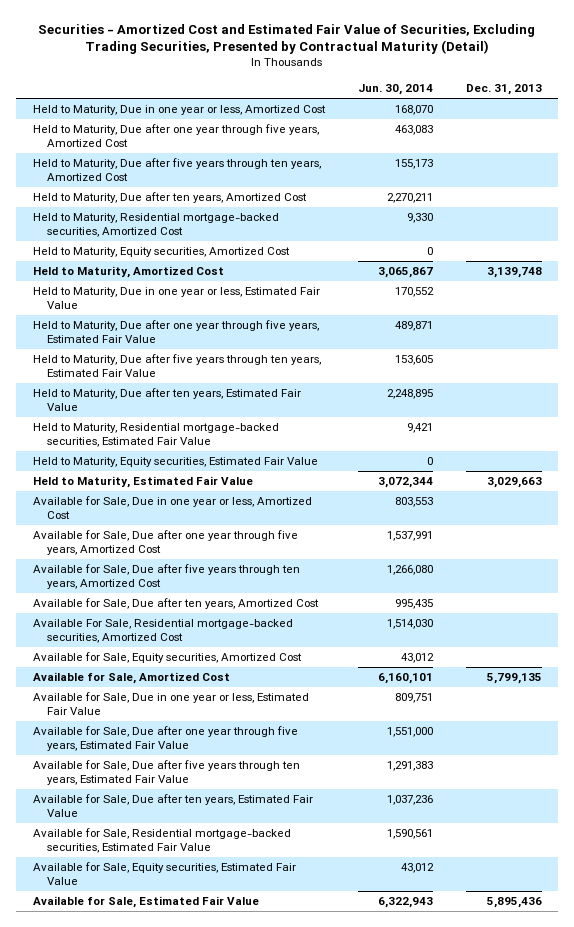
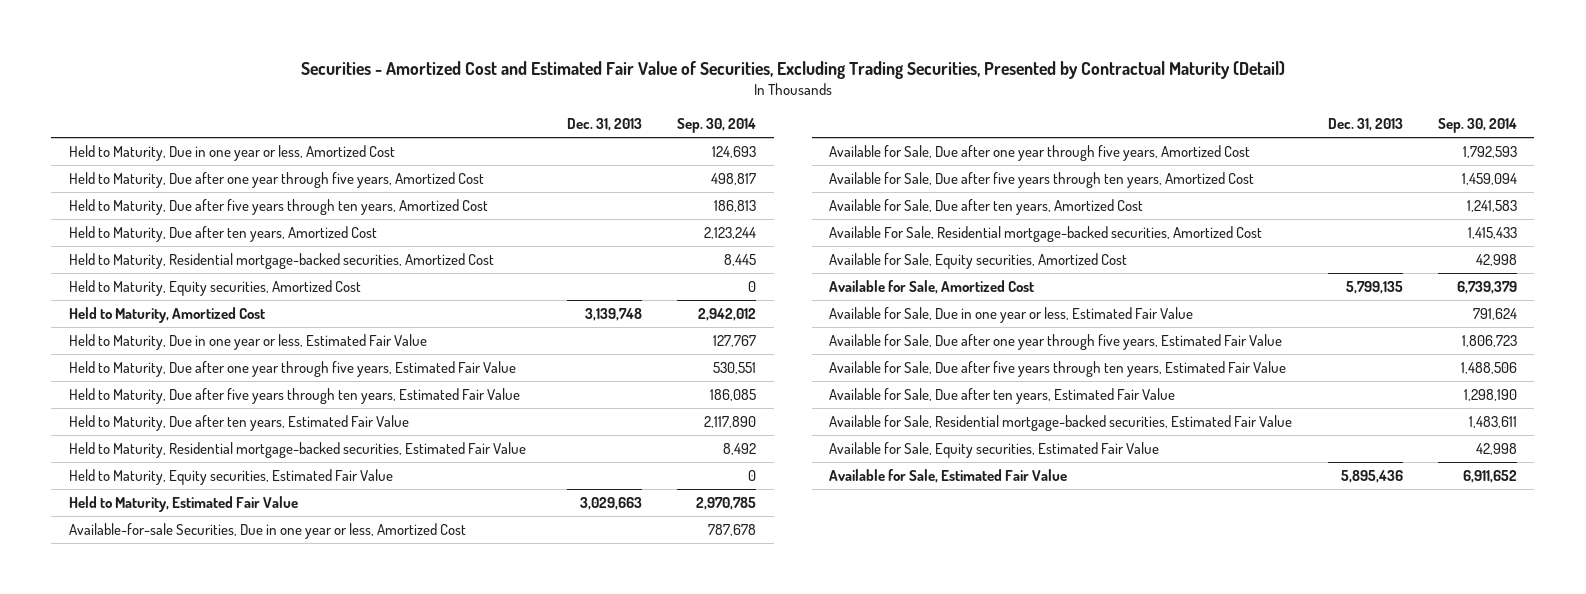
- | Jun. 30, 2014 | Dec. 31, 2013
+ | Dec. 31, 2013 | Sep. 30, 2014
- Available for Sale, Due in one year or less, Amortized Cost | 803,553 |
+ Available-for-sale Securities, Due in one year or less, Amortized Cost | | 787,678

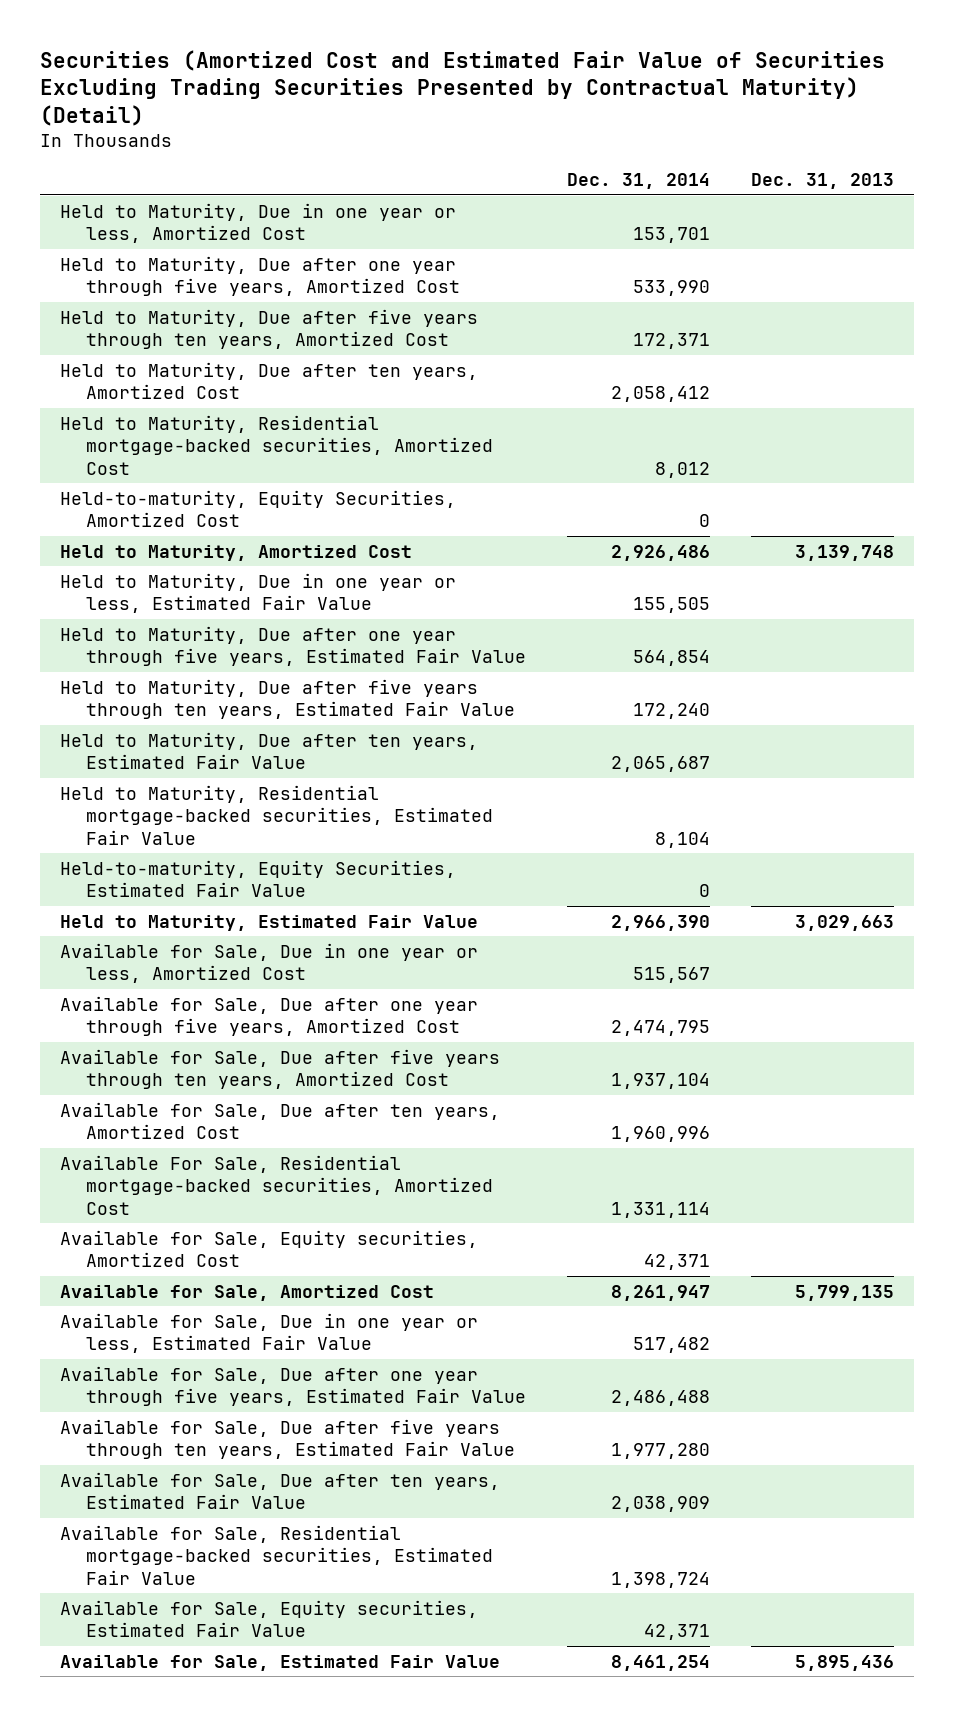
- Securities - Amortized Cost and Estimated Fair Value of Securities, Excluding Trading Securities, Presented by Contractual Maturity (Detail)
+ Securities (Amortized Cost and Estimated Fair Value of Securities Excluding Trading Securities Presented by Contractual Maturity) (Detail)
- | Dec. 31, 2013 | Sep. 30, 2014
+ | Dec. 31, 2014 | Dec. 31, 2013
- Held to Maturity, Equity securities, Amortized Cost | | 0
+ Held-to-maturity, Equity Securities, Amortized Cost | 0 |
- Held to Maturity, Equity securities, Estimated Fair Value | | 0
+ Held-to-maturity, Equity Securities, Estimated Fair Value | 0 |
- Available-for-sale Securities, Due in one year or less, Amortized Cost | | 787,678
+ Available for Sale, Due in one year or less, Amortized Cost | 515,567 |

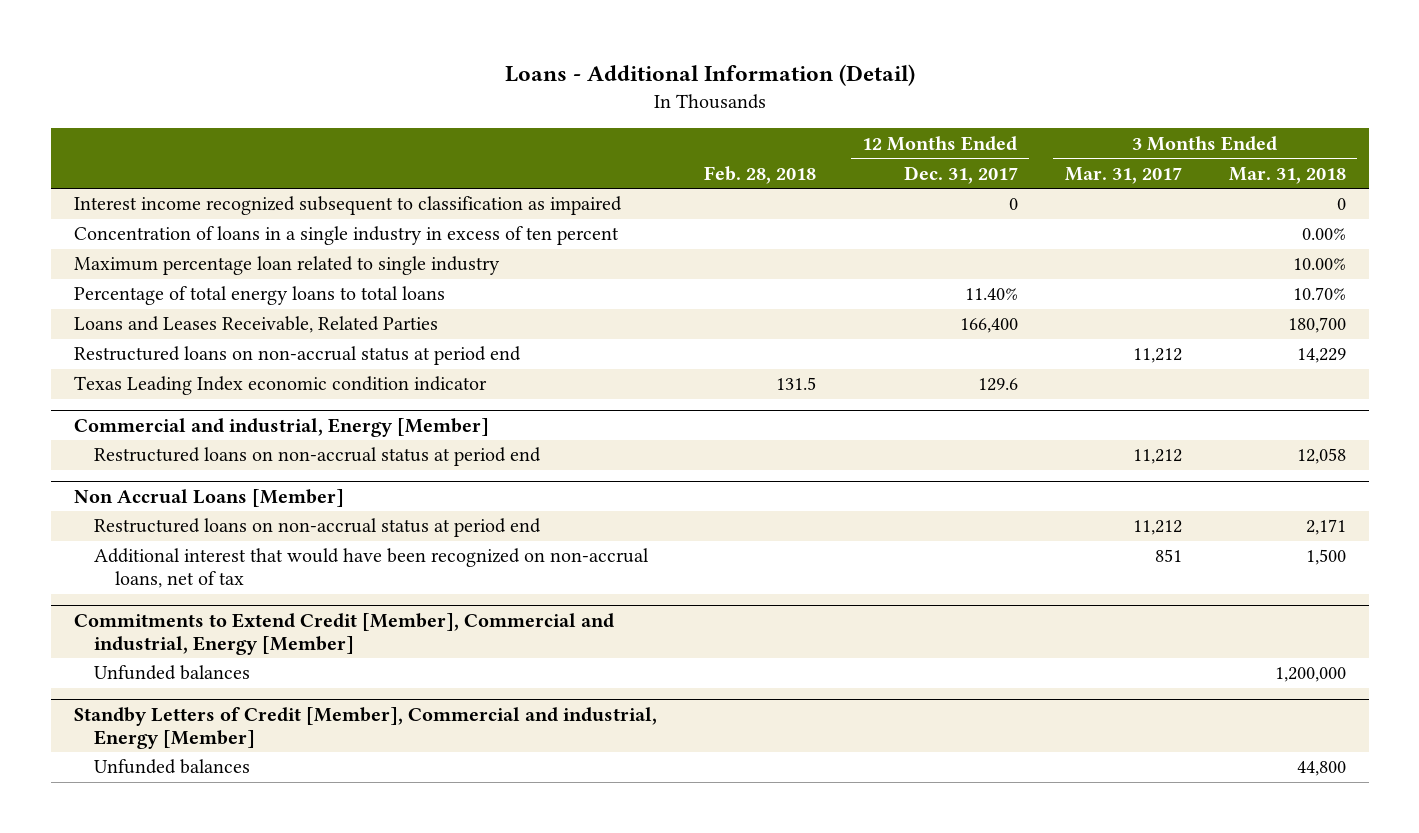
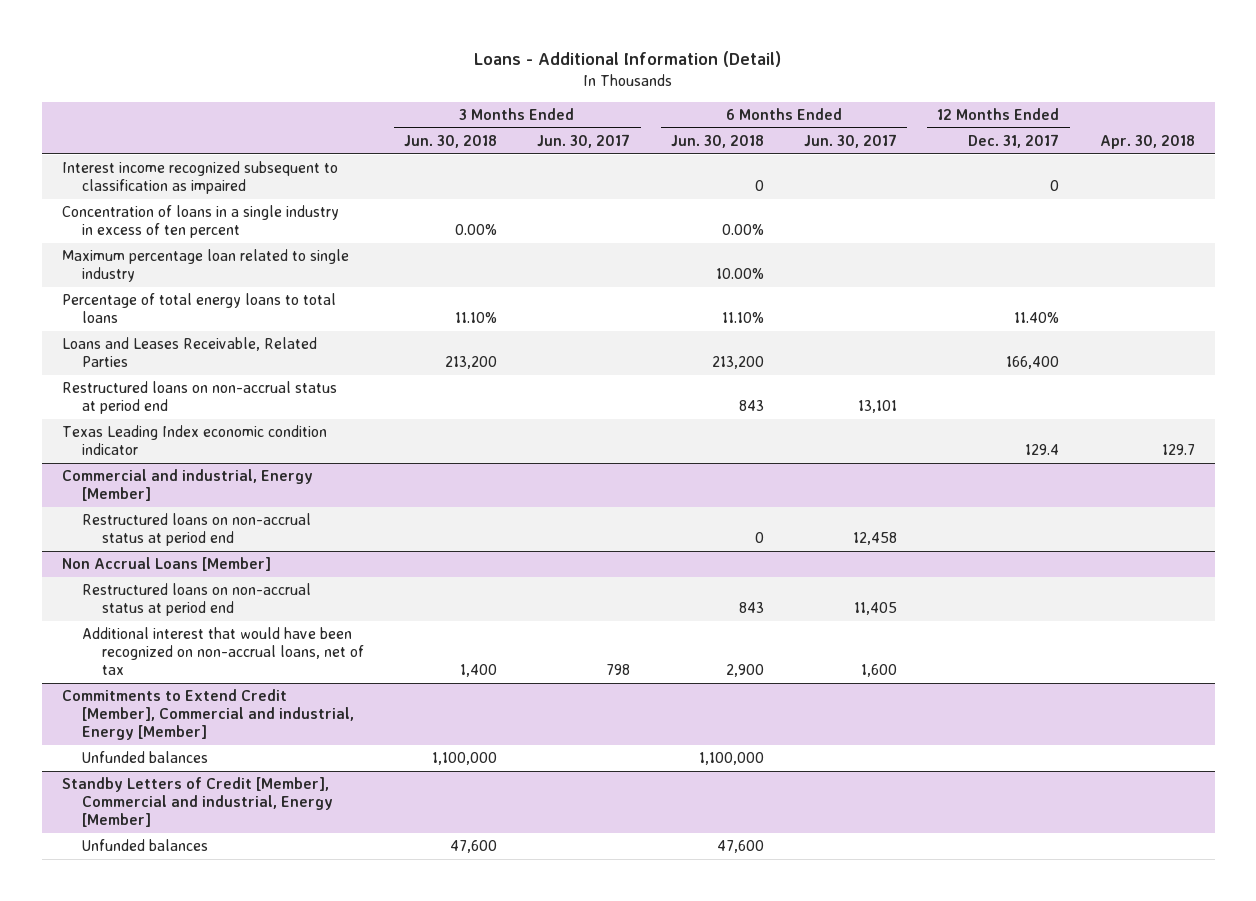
- | Feb. 28, 2018 | 12 Months Ended Dec. 31, 2017 | 3 Months Ended Mar. 31, 2017 | 3 Months Ended Mar. 31, 2018
+ | 3 Months Ended Jun. 30, 2018 | 3 Months Ended Jun. 30, 2017 | 6 Months Ended Jun. 30, 2018 | 6 Months Ended Jun. 30, 2017 | 12 Months Ended Dec. 31, 2017 | Apr. 30, 2018
- Texas Leading Index economic condition indicator | 131.5 | 129.6 | |
+ Texas Leading Index economic condition indicator | | | | | 129.4 | 129.7

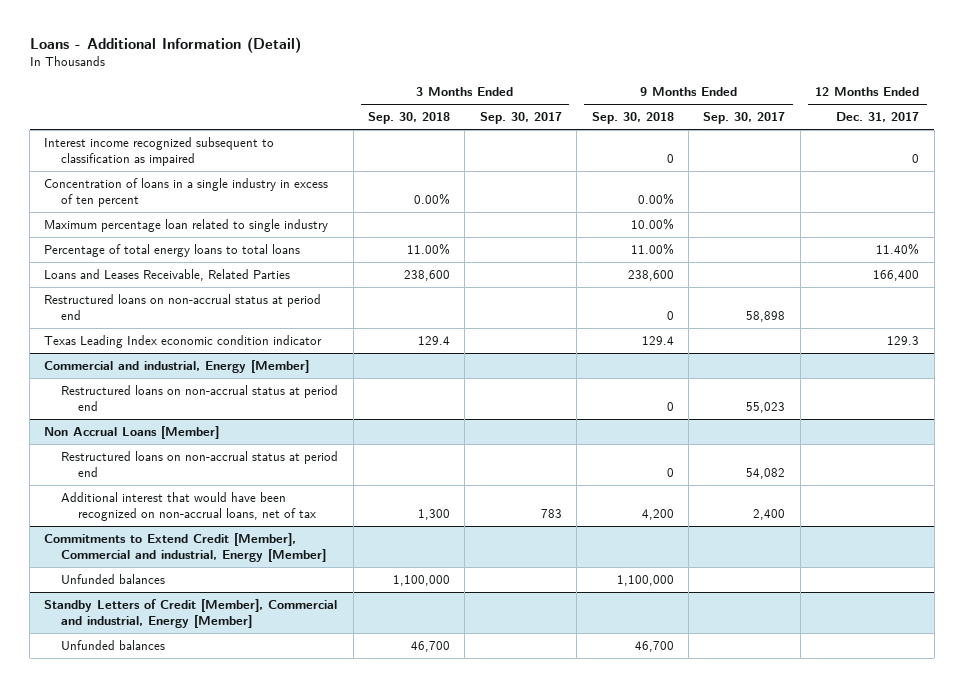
- | 3 Months Ended Jun. 30, 2018 | 3 Months Ended Jun. 30, 2017 | 6 Months Ended Jun. 30, 2018 | 6 Months Ended Jun. 30, 2017 | 12 Months Ended Dec. 31, 2017 | Apr. 30, 2018
+ | 3 Months Ended Sep. 30, 2018 | 3 Months Ended Sep. 30, 2017 | 9 Months Ended Sep. 30, 2018 | 9 Months Ended Sep. 30, 2017 | 12 Months Ended Dec. 31, 2017
- Texas Leading Index economic condition indicator | | | | | 129.4 | 129.7
+ Texas Leading Index economic condition indicator | 129.4 | | 129.4 | | 129.3

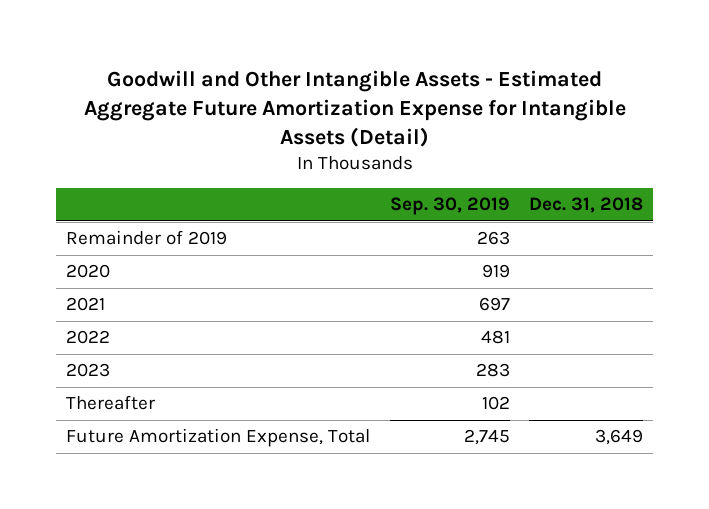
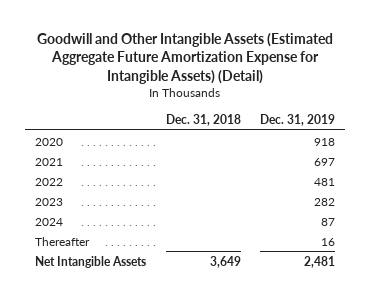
- Goodwill and Other Intangible Assets - Estimated Aggregate Future Amortization Expense for Intangible Assets (Detail)
+ Goodwill and Other Intangible Assets (Estimated Aggregate Future Amortization Expense for Intangible Assets) (Detail)
- | Sep. 30, 2019 | Dec. 31, 2018
+ | Dec. 31, 2018 | Dec. 31, 2019
- Remainder of 2019 | 263 |
+ 2024 | | 87
- Future Amortization Expense, Total | 2,745 | 3,649
+ Net Intangible Assets | 3,649 | 2,481

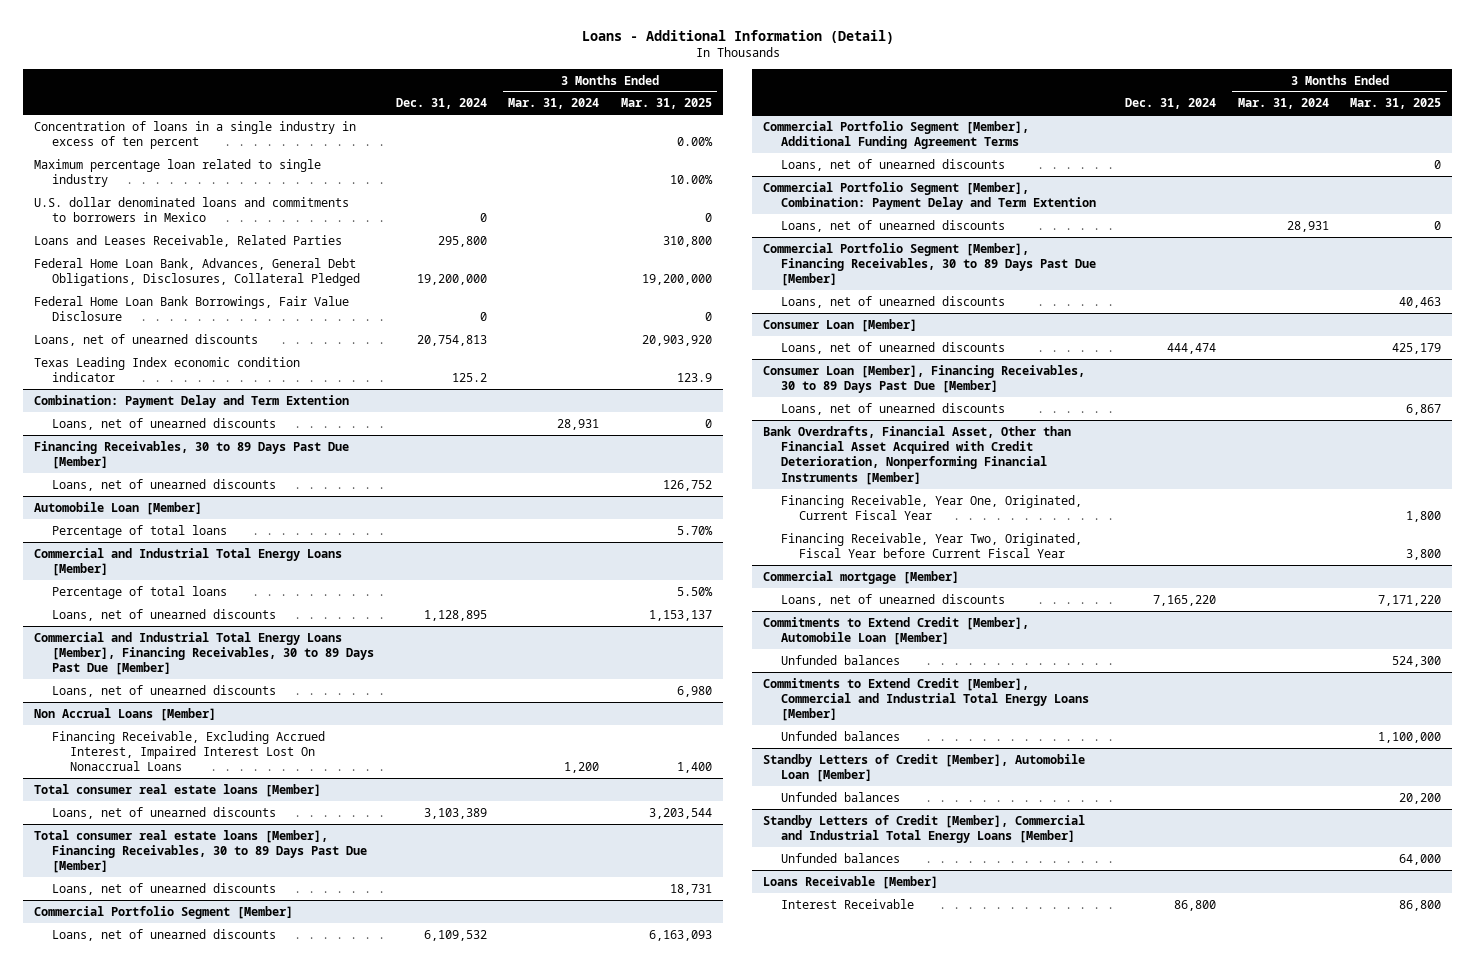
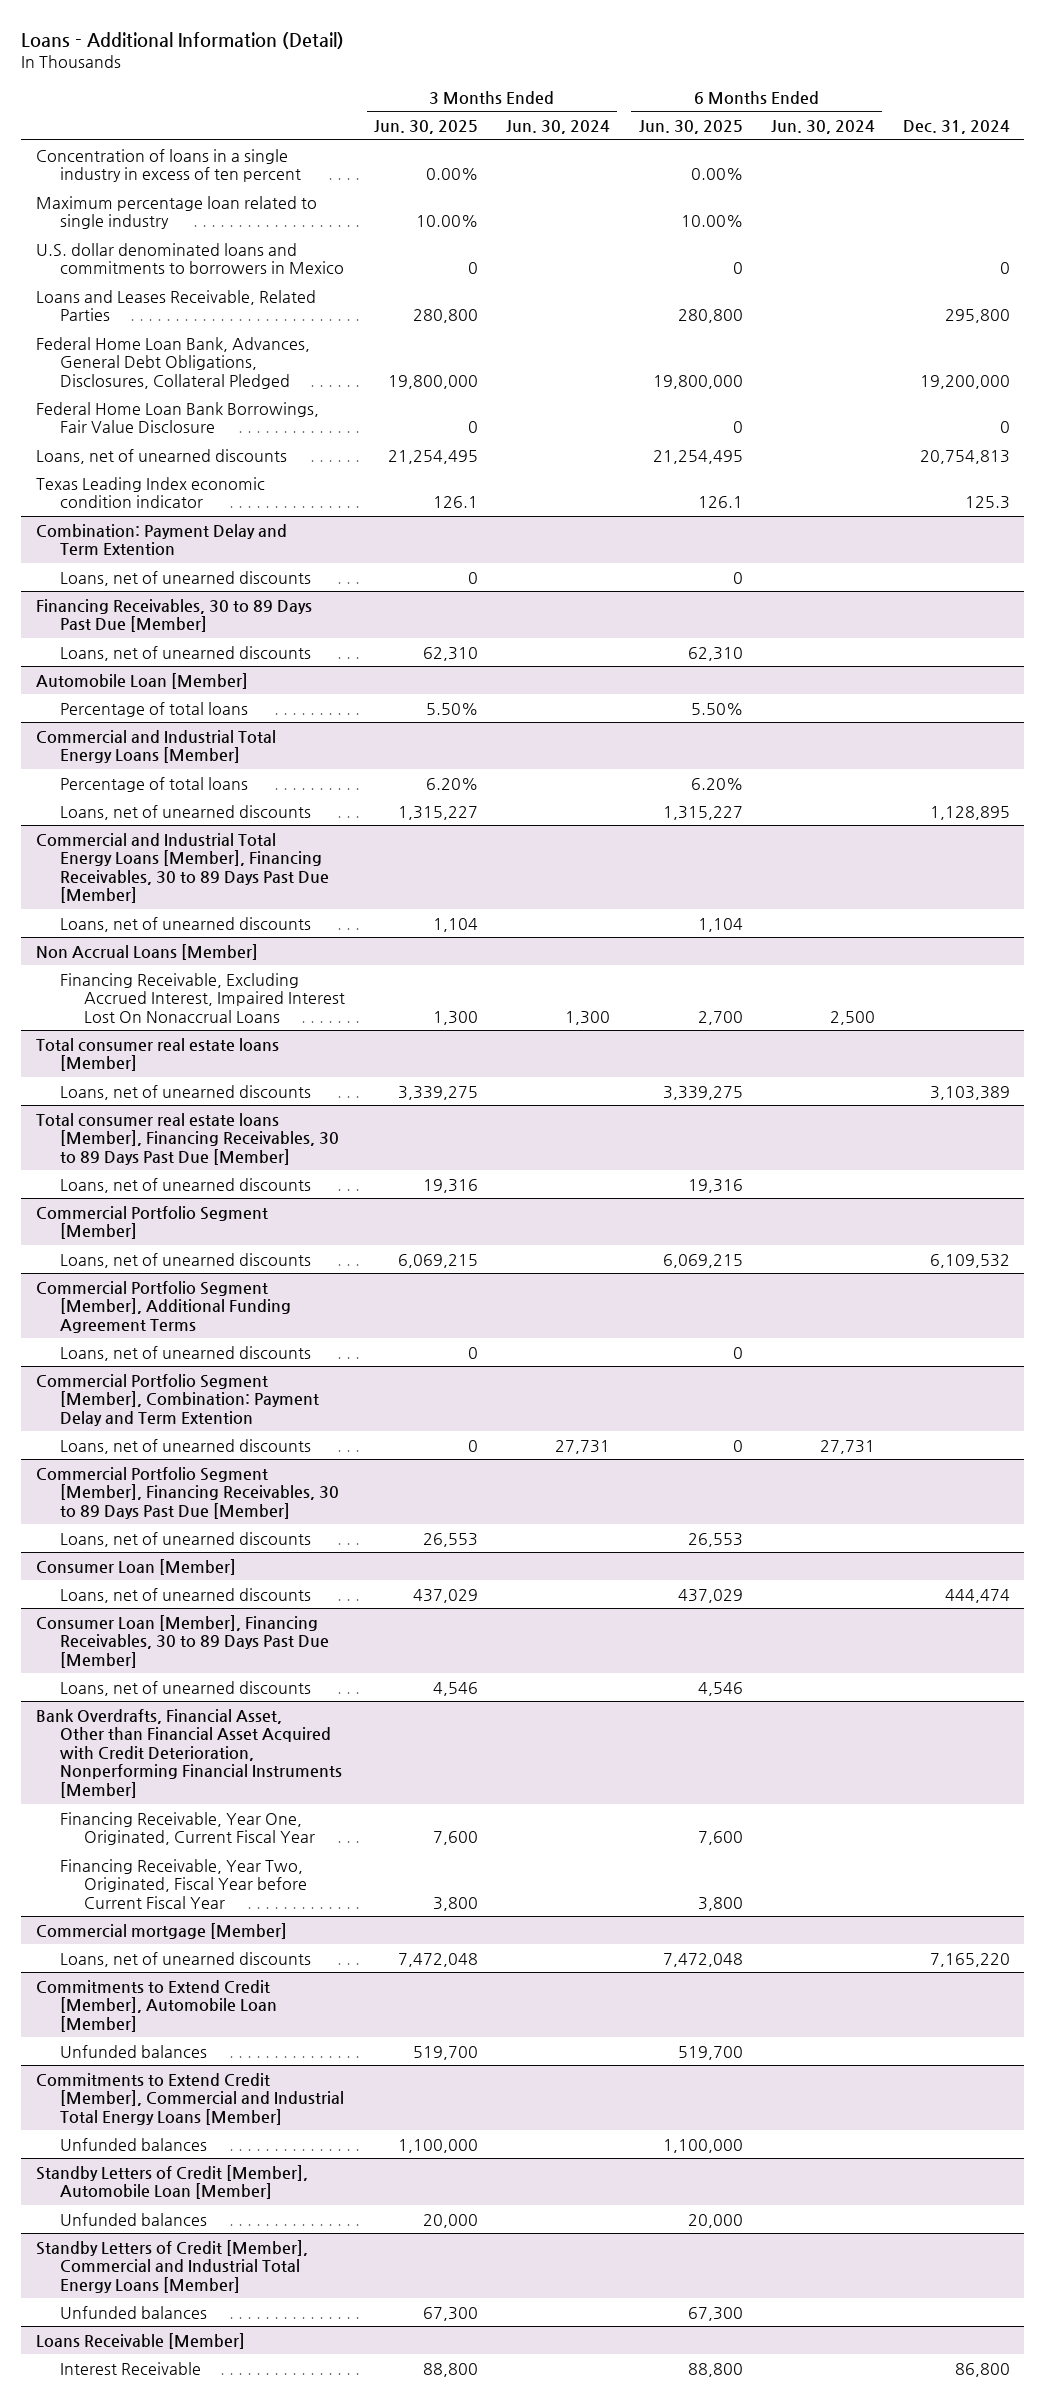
- | Dec. 31, 2024 | 3 Months Ended Mar. 31, 2024 | 3 Months Ended Mar. 31, 2025
+ | 3 Months Ended Jun. 30, 2025 | 3 Months Ended Jun. 30, 2024 | 6 Months Ended Jun. 30, 2025 | 6 Months Ended Jun. 30, 2024 | Dec. 31, 2024
- Texas Leading Index economic condition indicator | 125.2 | | 123.9
+ Texas Leading Index economic condition indicator | 126.1 | | 126.1 | | 125.3

